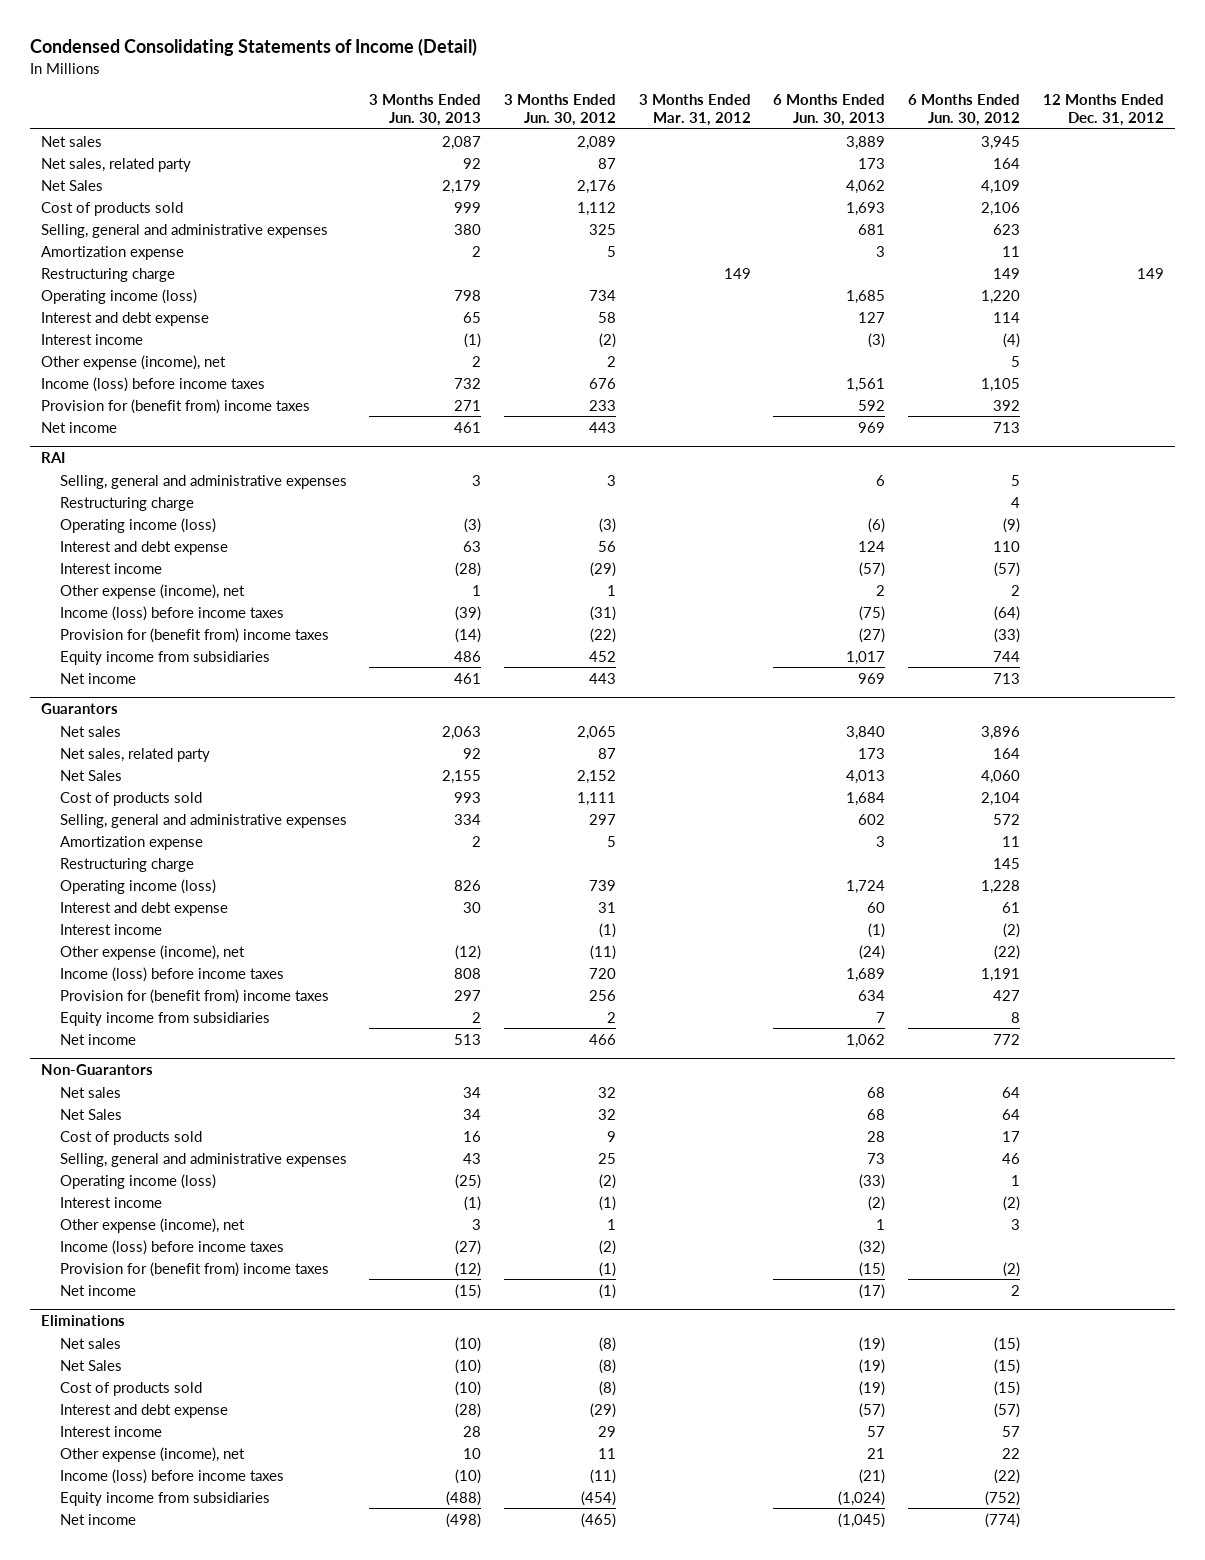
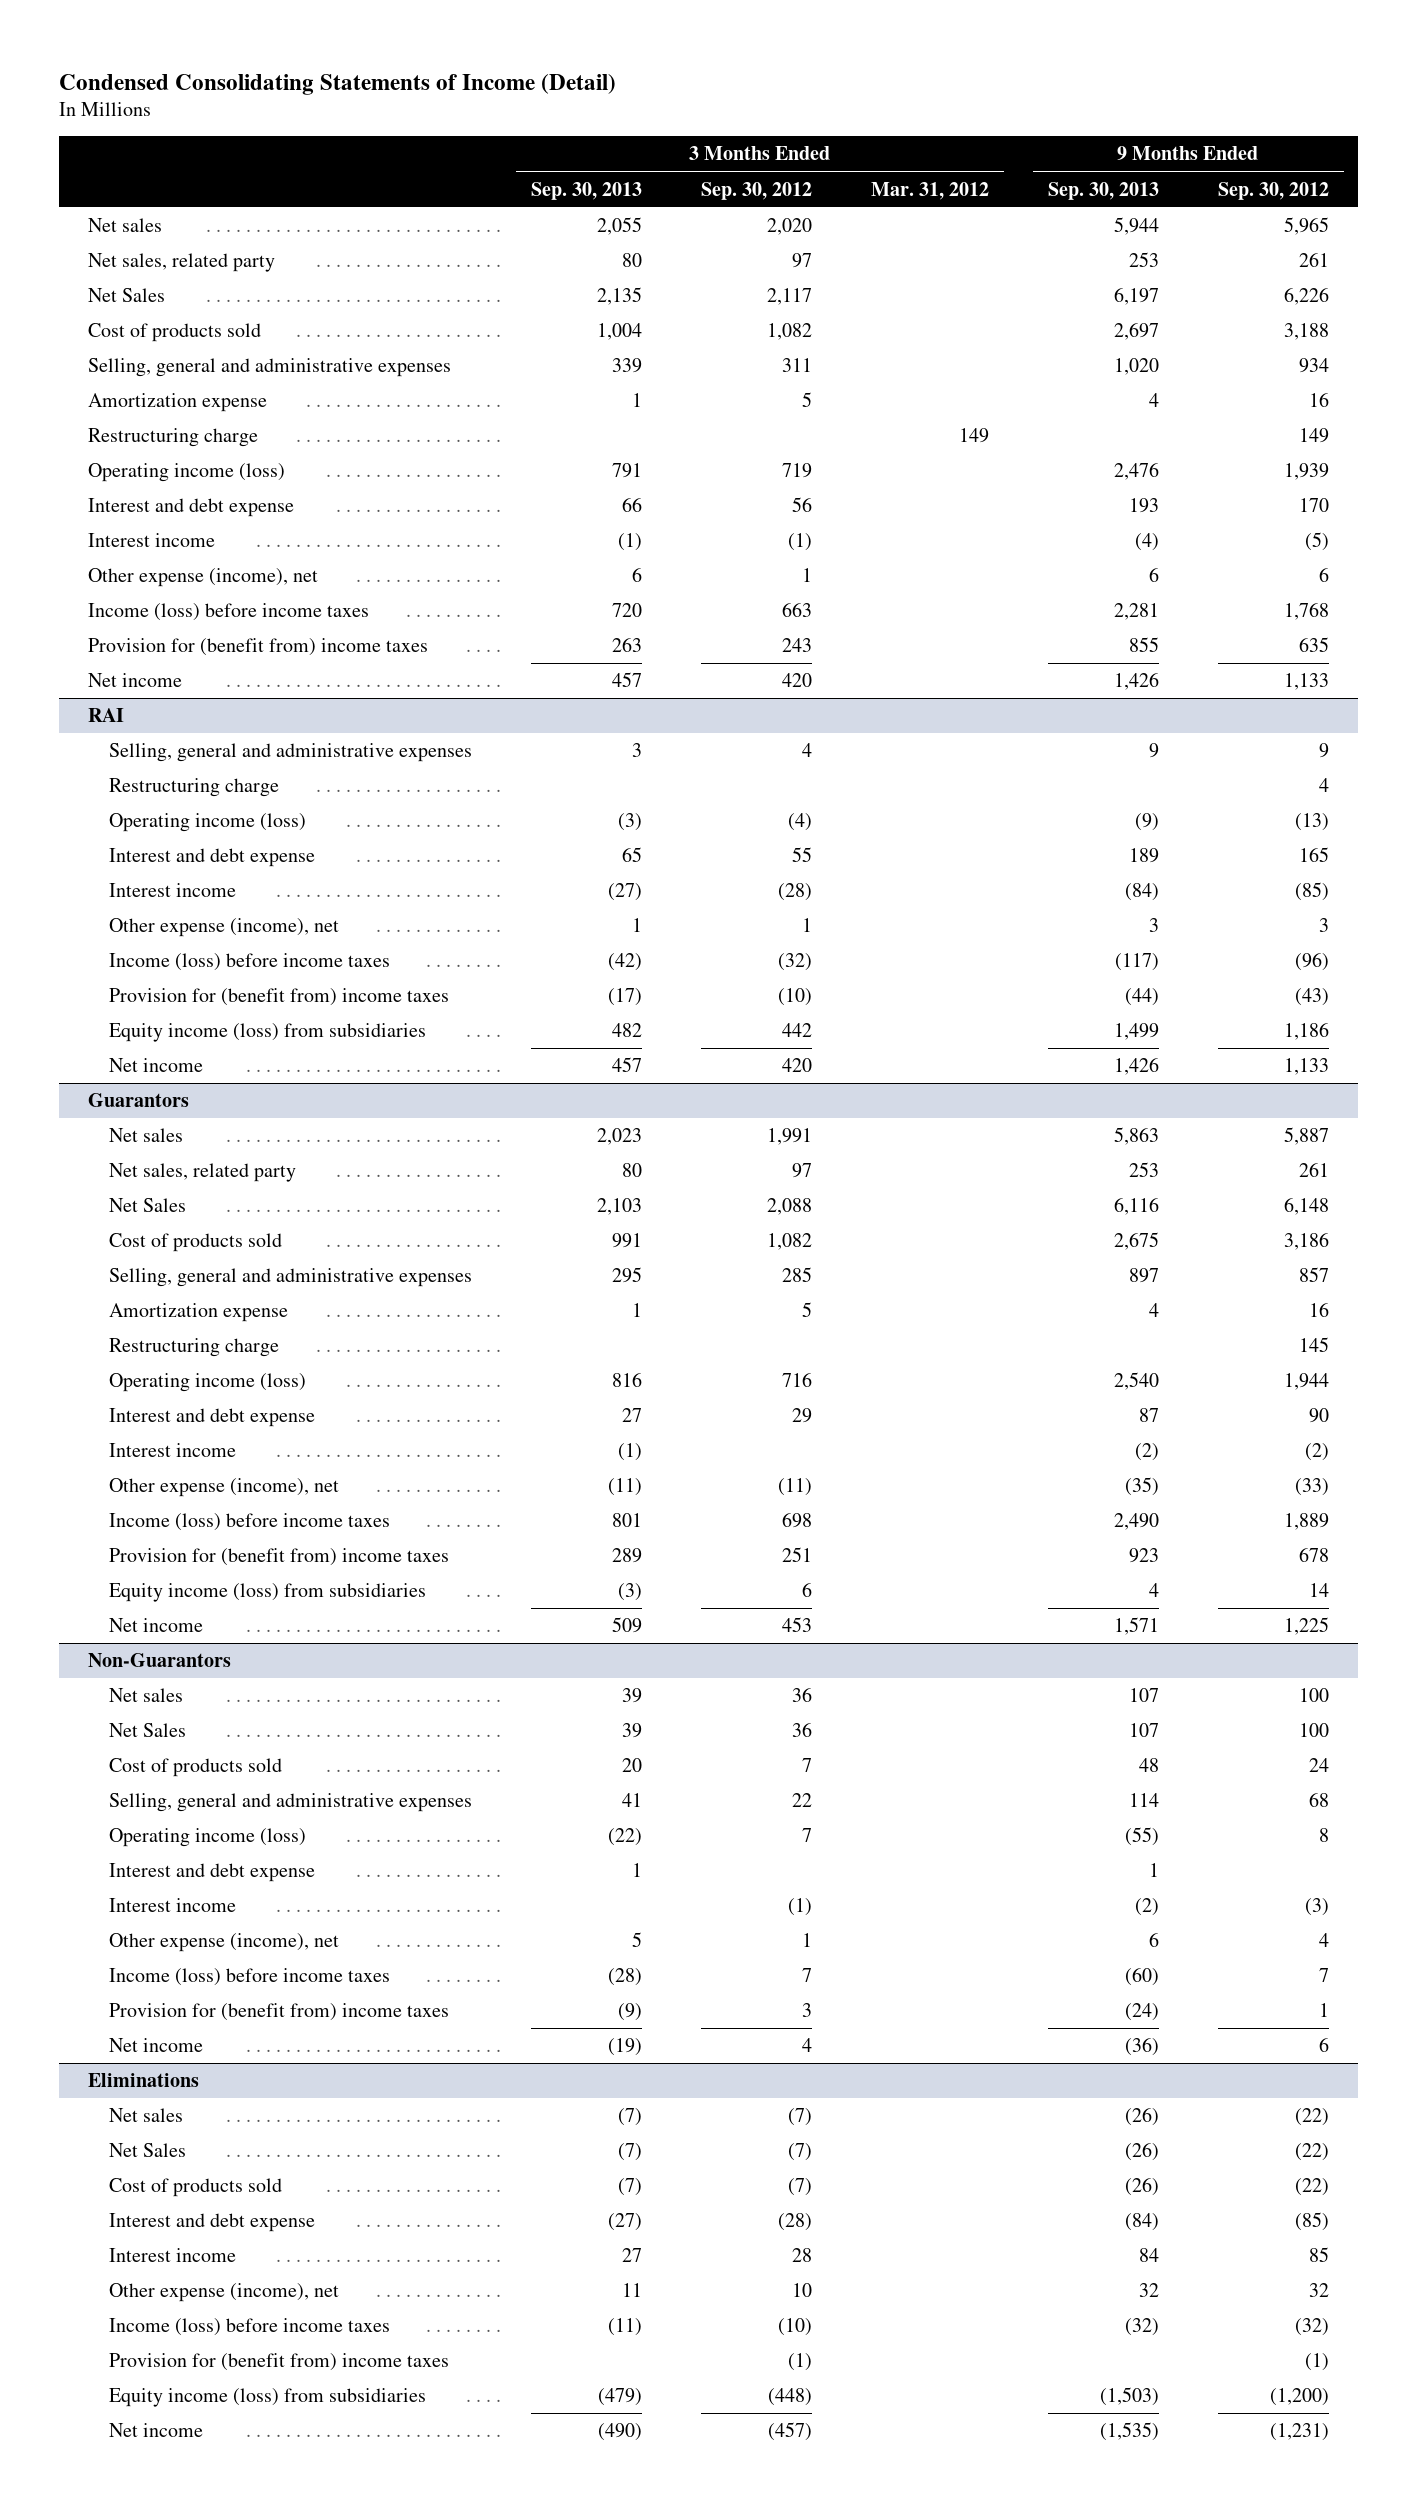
- | 3 Months Ended Jun. 30, 2013 | 3 Months Ended Jun. 30, 2012 | 3 Months Ended Mar. 31, 2012 | 6 Months Ended Jun. 30, 2013 | 6 Months Ended Jun. 30, 2012 | 12 Months Ended Dec. 31, 2012
+ | 3 Months Ended Sep. 30, 2013 | 3 Months Ended Sep. 30, 2012 | 3 Months Ended Mar. 31, 2012 | 9 Months Ended Sep. 30, 2013 | 9 Months Ended Sep. 30, 2012
@ RAI
- Equity income from subsidiaries | 486 | 452 | | 1,017 | 744 |
+ Equity income (loss) from subsidiaries | 482 | 442 | | 1,499 | 1,186
@ Guarantors
- Equity income from subsidiaries | 2 | 2 | | 7 | 8 |
+ Equity income (loss) from subsidiaries | (3) | 6 | | 4 | 14
@ Non-Guarantors
+ Interest and debt expense | 1 | | | 1 |
@ Eliminations
- Equity income from subsidiaries | (488) | (454) | | (1,024) | (752) |
+ Provision for (benefit from) income taxes | | (1) | | | (1)
+ Equity income (loss) from subsidiaries | (479) | (448) | | (1,503) | (1,200)

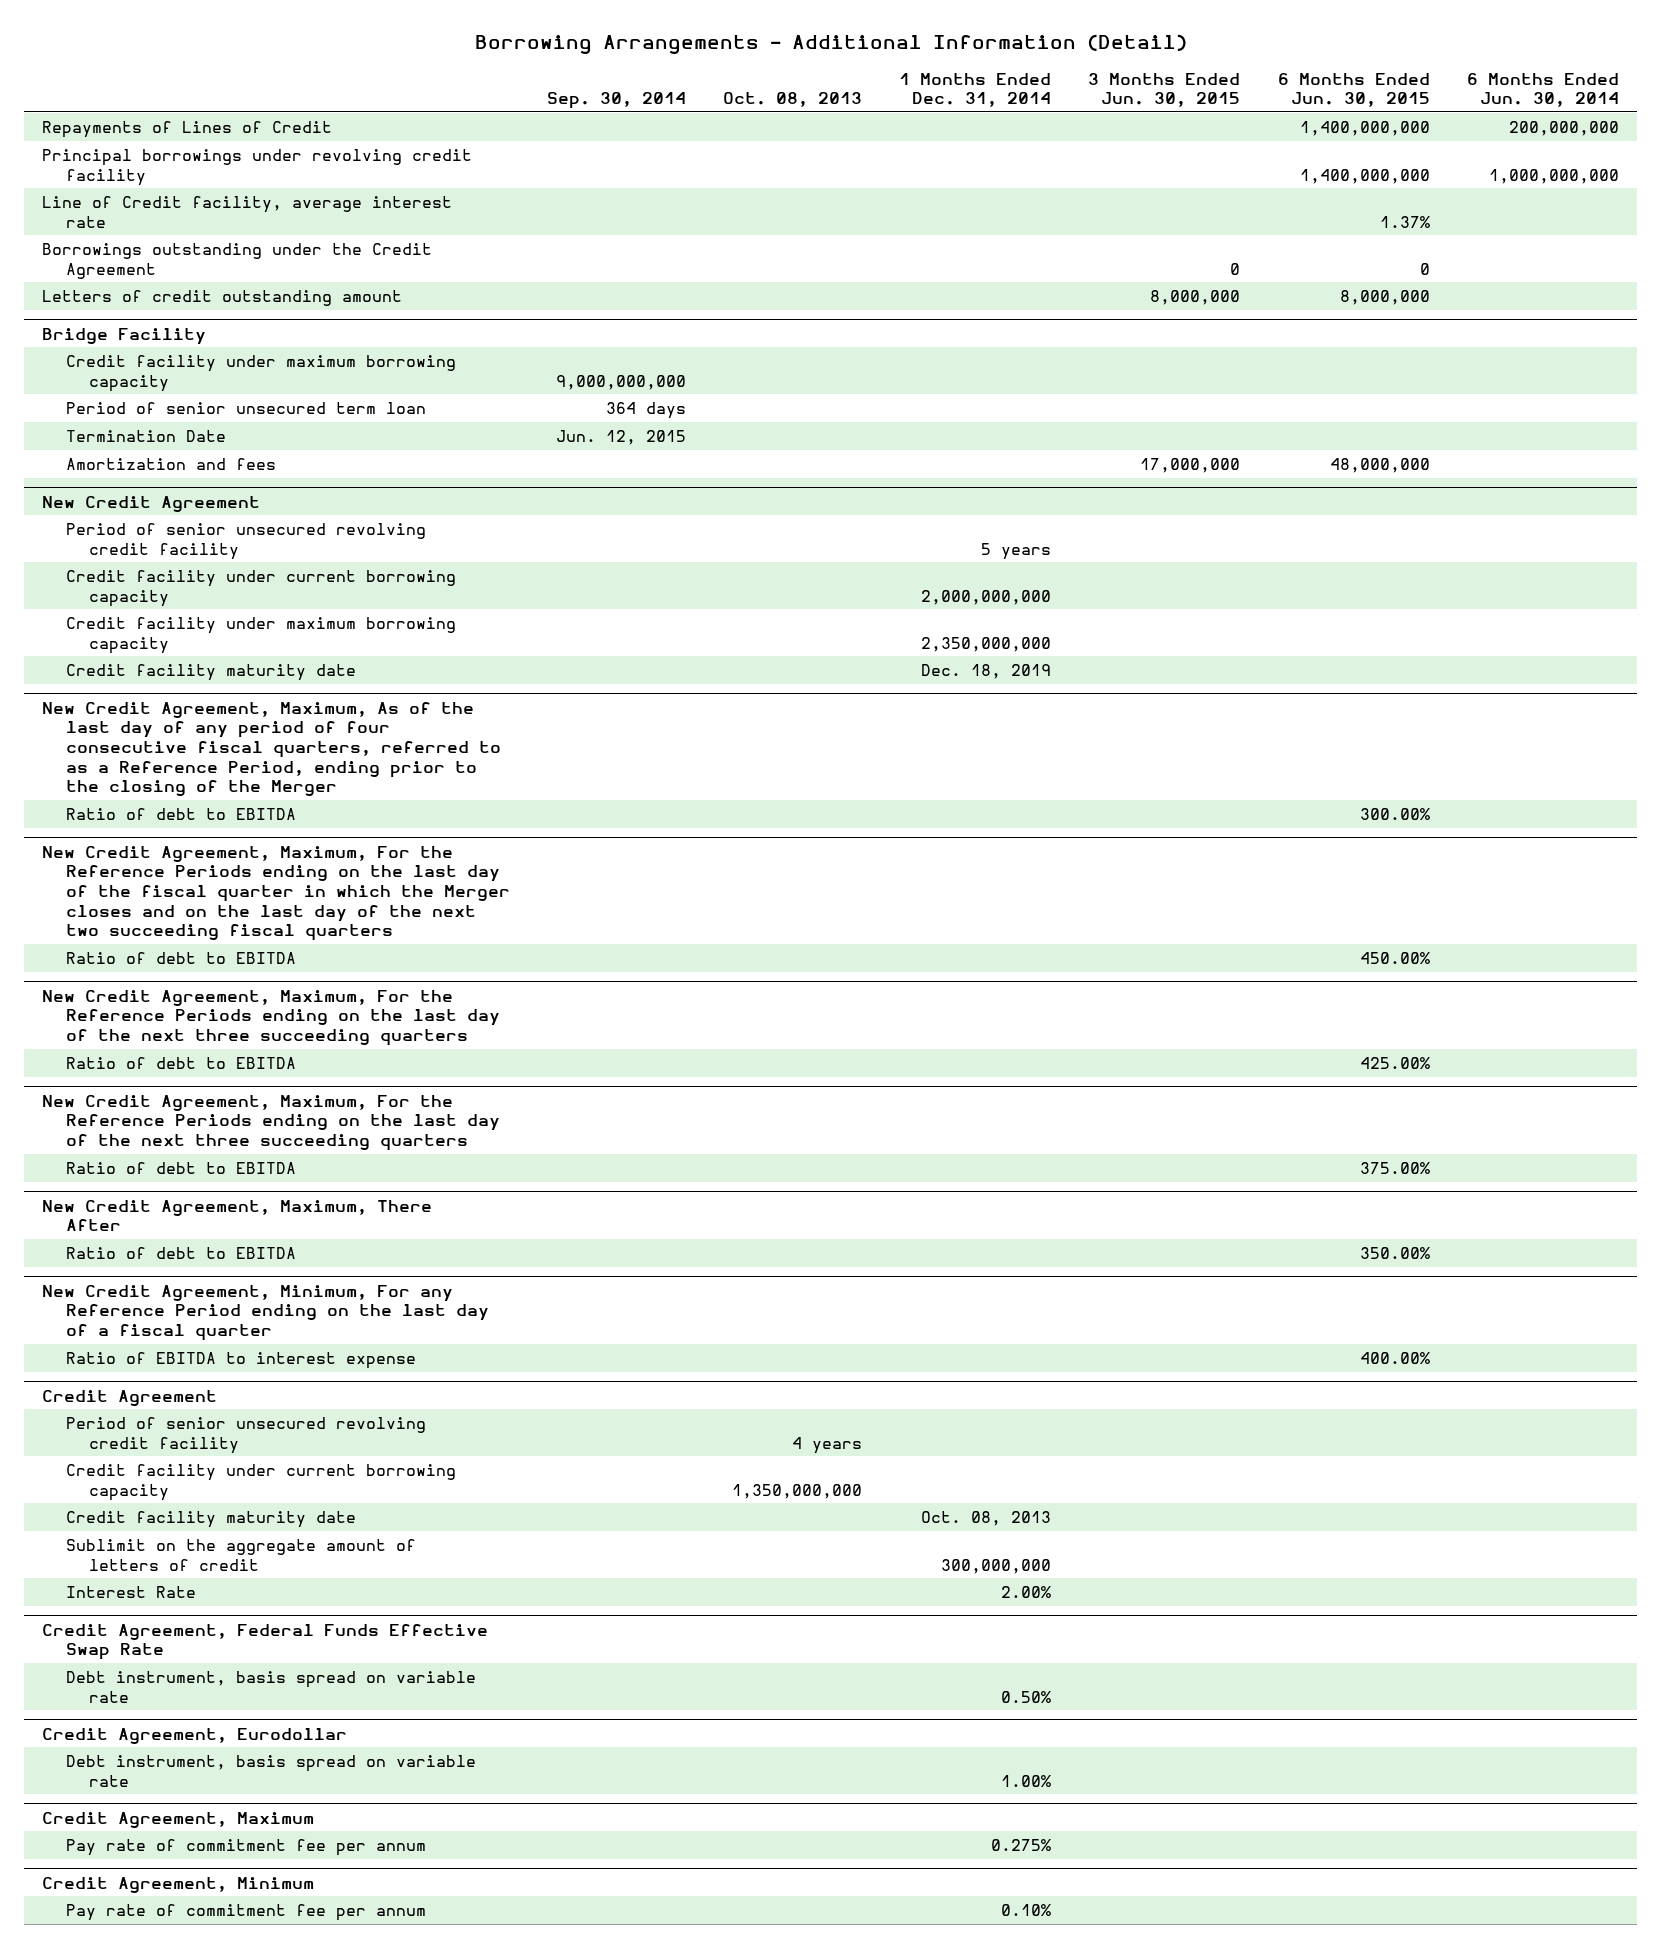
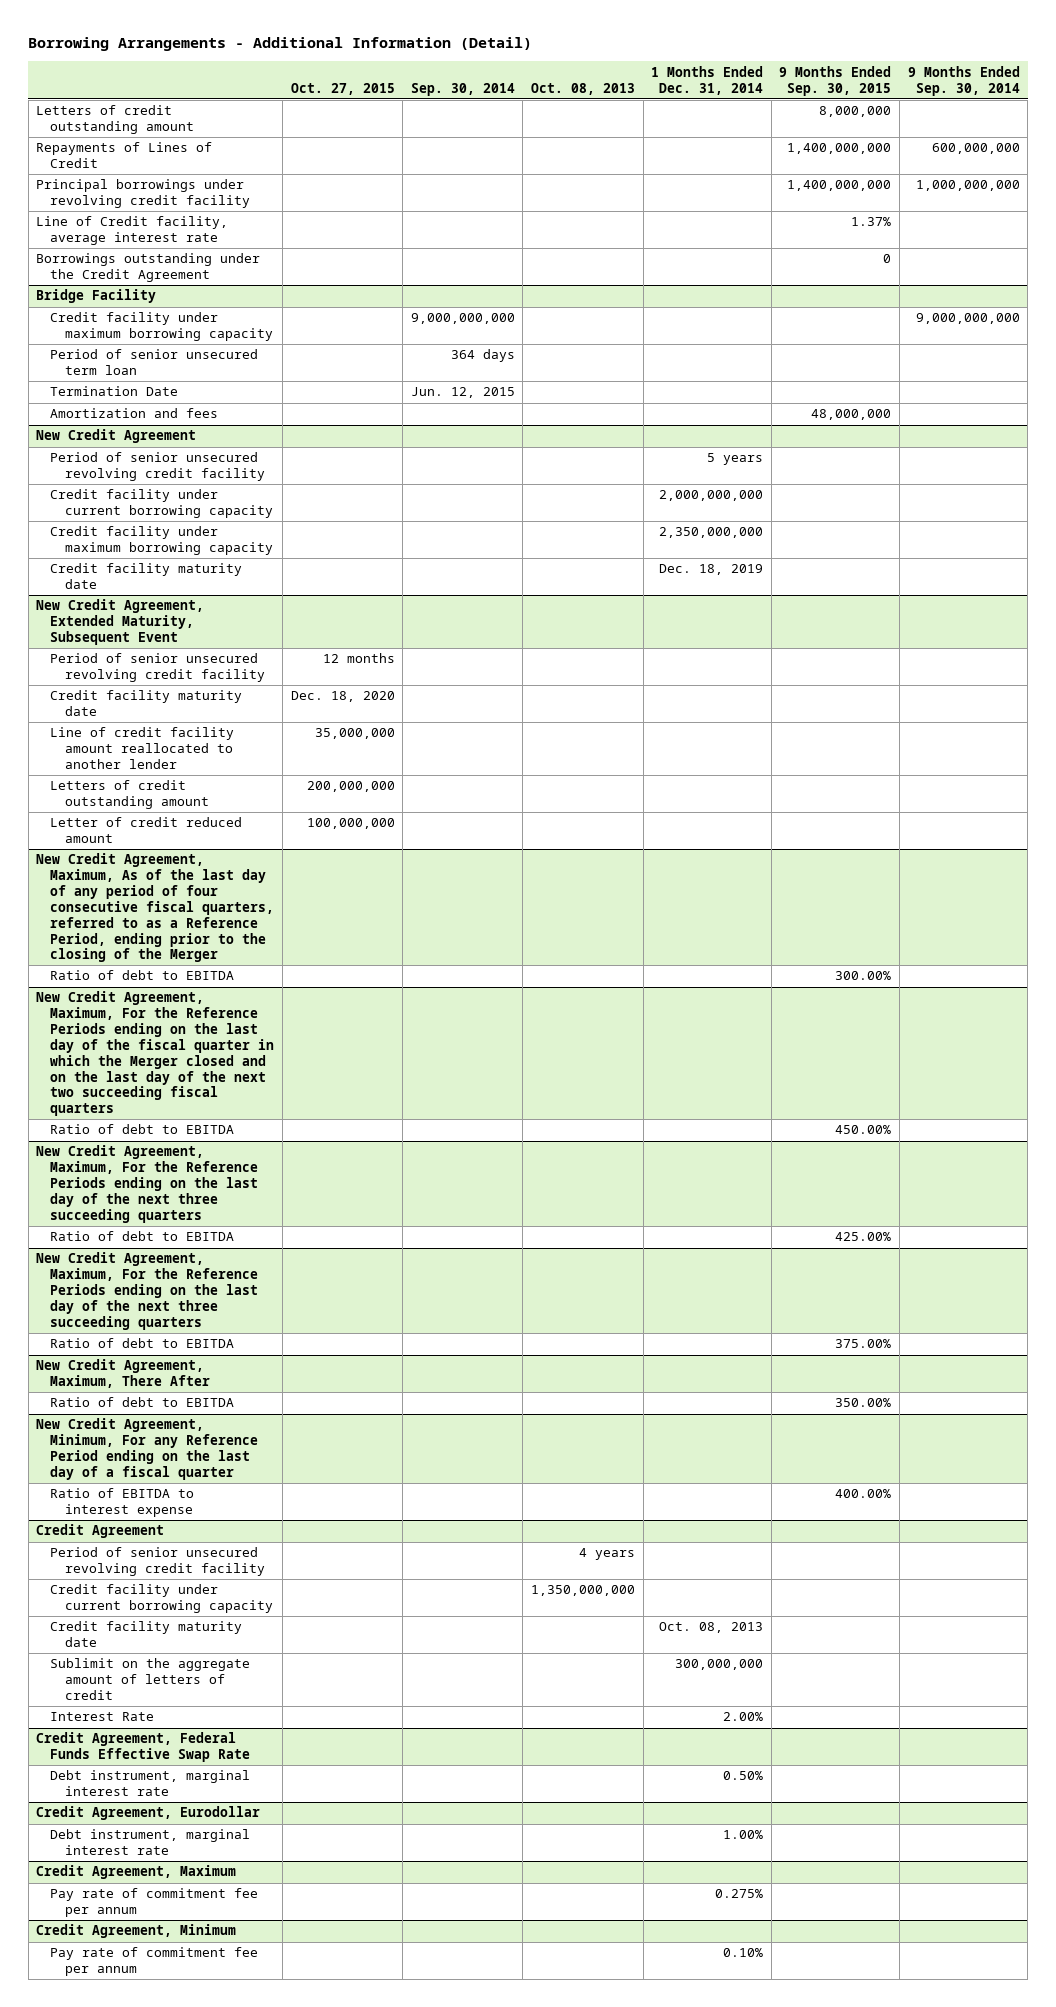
- | Sep. 30, 2014 | Oct. 08, 2013 | 1 Months Ended Dec. 31, 2014 | 3 Months Ended Jun. 30, 2015 | 6 Months Ended Jun. 30, 2015 | 6 Months Ended Jun. 30, 2014
+ | Oct. 27, 2015 | Sep. 30, 2014 | Oct. 08, 2013 | 1 Months Ended Dec. 31, 2014 | 9 Months Ended Sep. 30, 2015 | 9 Months Ended Sep. 30, 2014
moved up: Letters of credit outstanding amount | | | | | 8,000,000 |
+ New Credit Agreement, Extended Maturity, Subsequent Event
+ Period of senior unsecured revolving credit facility | 12 months | | | | |
+ Credit facility maturity date | Dec. 18, 2020 | | | | |
+ Line of credit facility amount reallocated to another lender | 35,000,000 | | | | |
+ Letters of credit outstanding amount | 200,000,000 | | | | |
+ Letter of credit reduced amount | 100,000,000 | | | | |
- New Credit Agreement, Maximum, For the Reference Periods ending on the last day of the fiscal quarter in which the Merger closes and on the last day of the next two succeeding fiscal quarters
+ New Credit Agreement, Maximum, For the Reference Periods ending on the last day of the fiscal quarter in which the Merger closed and on the last day of the next two succeeding fiscal quarters
@ Credit Agreement, Federal Funds Effective Swap Rate
- Debt instrument, basis spread on variable rate | | | 0.50% | | |
+ Debt instrument, marginal interest rate | | | | 0.50% | |
@ Credit Agreement, Eurodollar
- Debt instrument, basis spread on variable rate | | | 1.00% | | |
+ Debt instrument, marginal interest rate | | | | 1.00% | |

